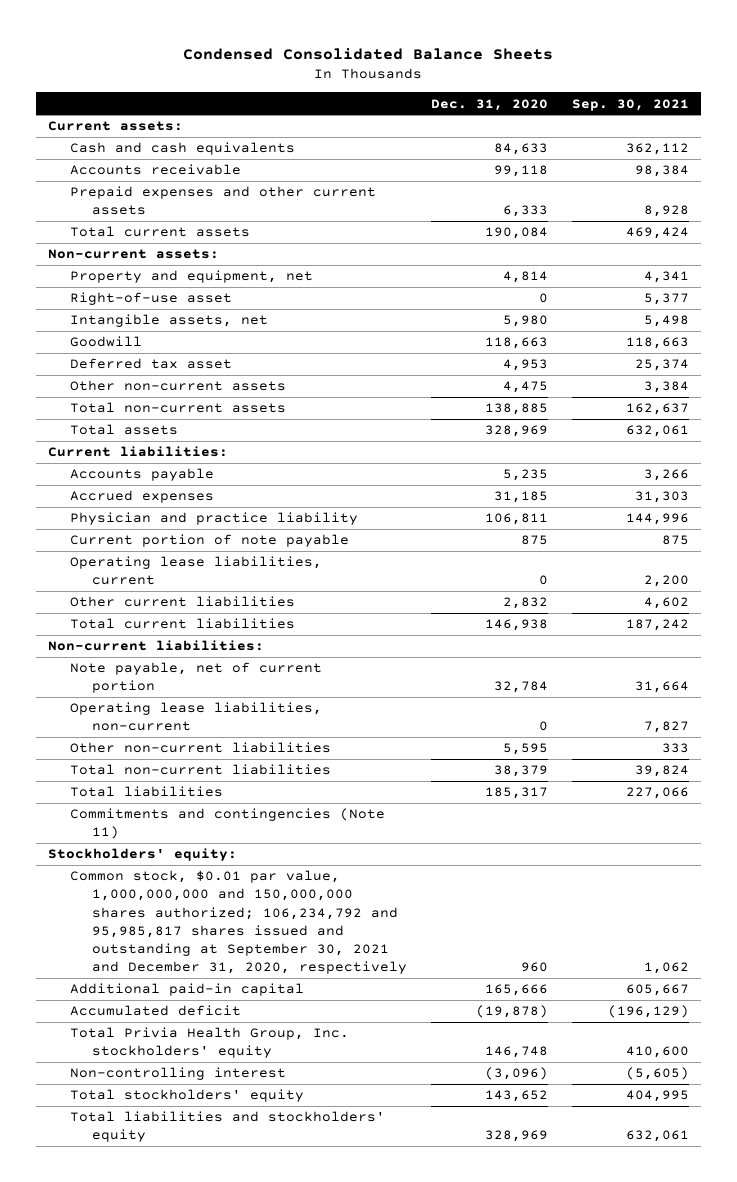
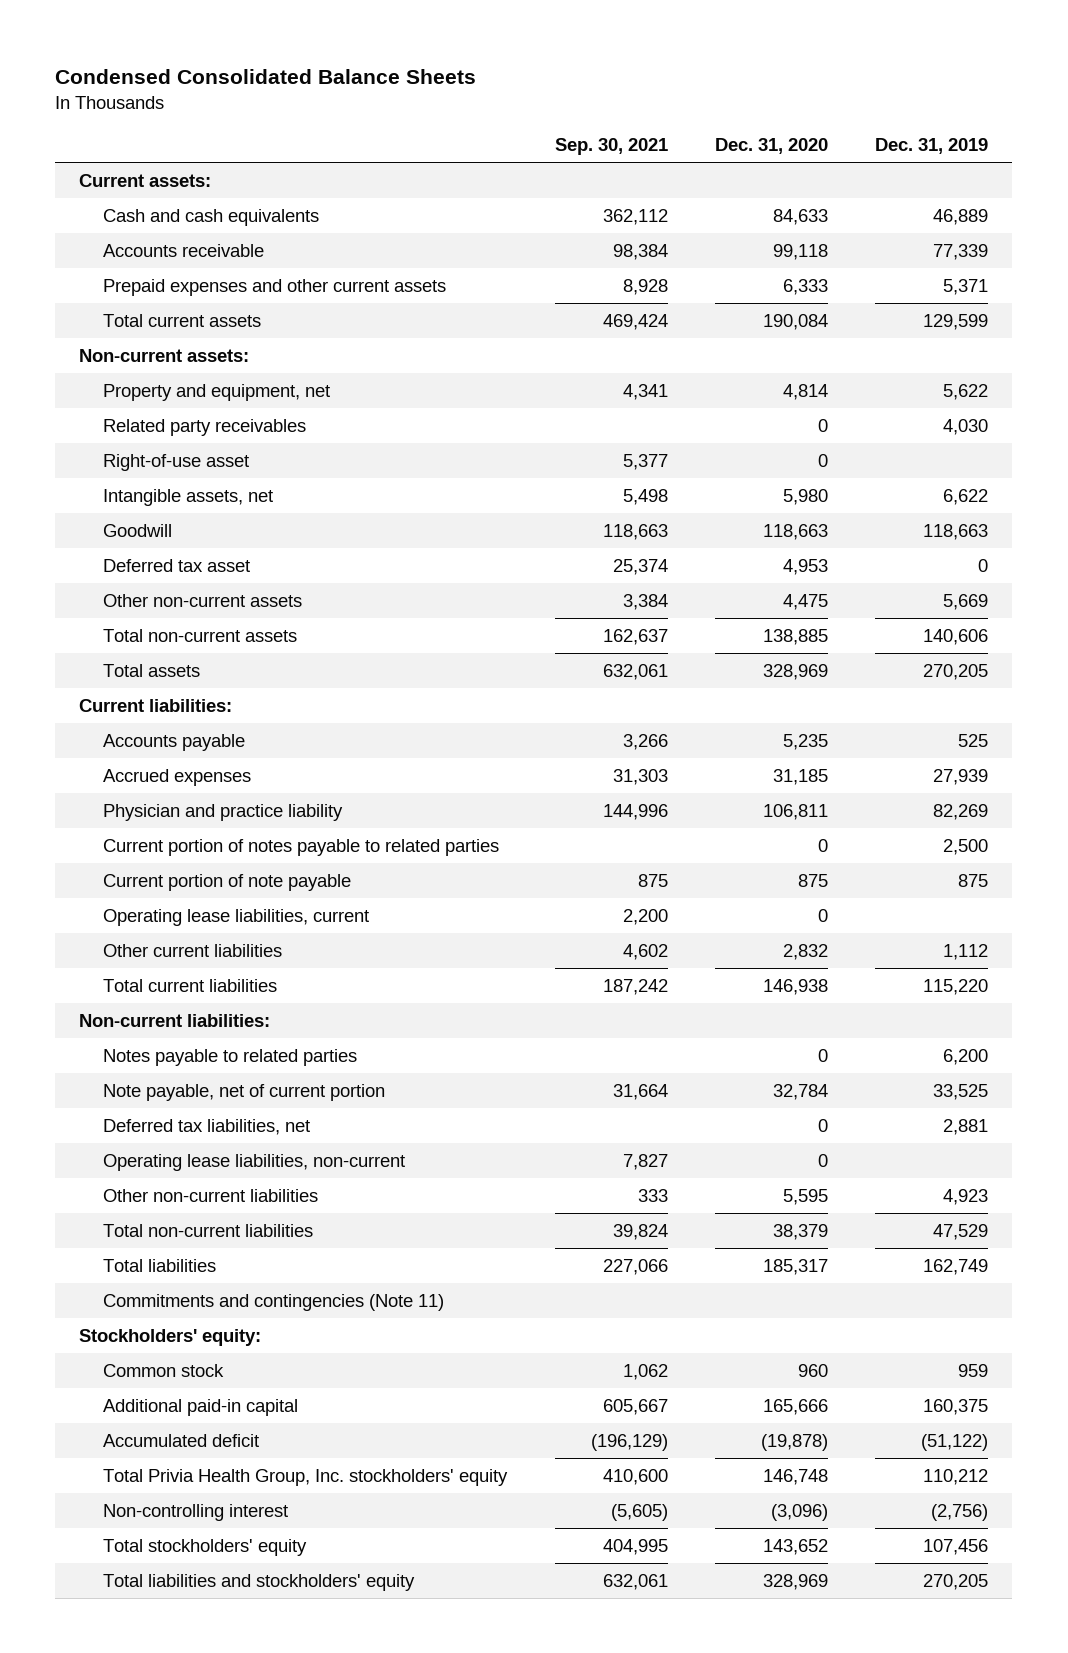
- | Dec. 31, 2020 | Sep. 30, 2021
+ | Sep. 30, 2021 | Dec. 31, 2020 | Dec. 31, 2019
+ Related party receivables | | 0 | 4,030
+ Current portion of notes payable to related parties | | 0 | 2,500
+ Notes payable to related parties | | 0 | 6,200
+ Deferred tax liabilities, net | | 0 | 2,881
- Common stock, $0.01 par value, 1,000,000,000 and 150,000,000 shares authorized; 106,234,792 and 95,985,817 shares issued and outstanding at September 30, 2021 and December 31, 2020, respectively | 960 | 1,062
+ Common stock | 1,062 | 960 | 959

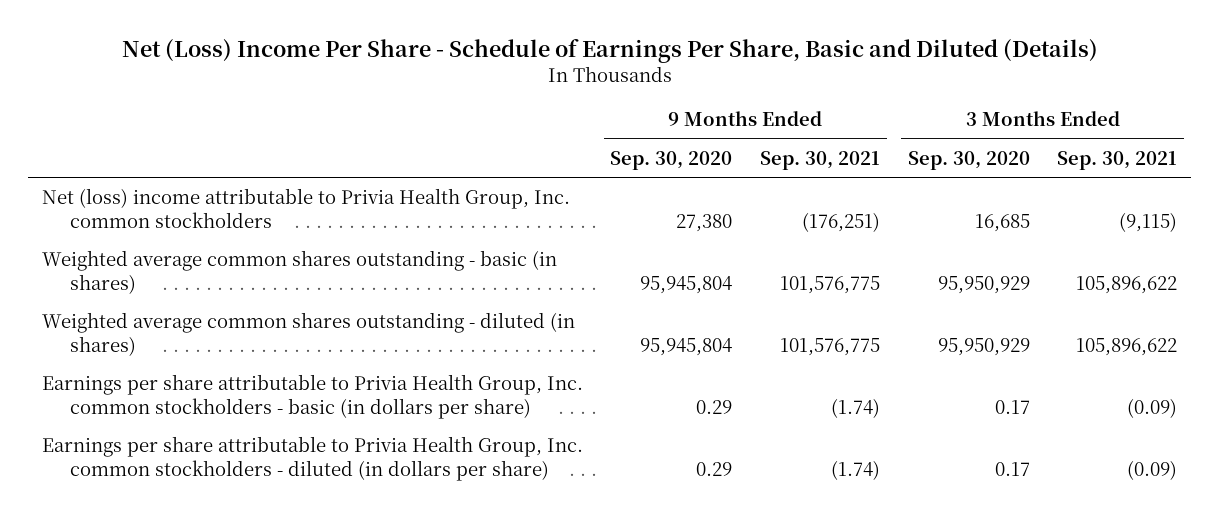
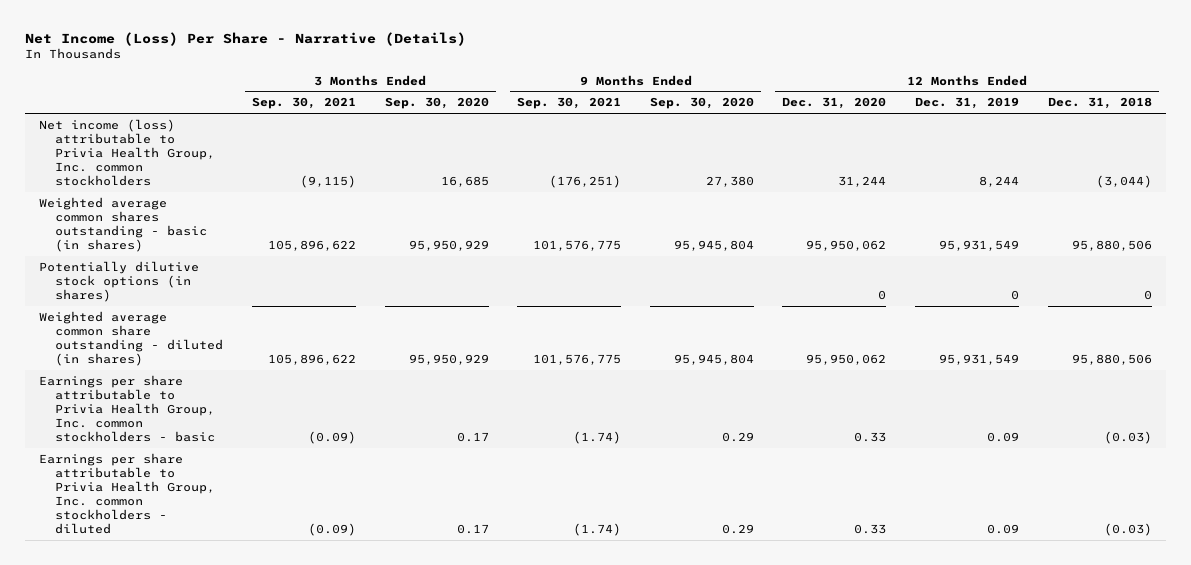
- Net (Loss) Income Per Share - Schedule of Earnings Per Share, Basic and Diluted (Details)
+ Net Income (Loss) Per Share - Narrative (Details)
- | 9 Months Ended Sep. 30, 2020 | 9 Months Ended Sep. 30, 2021 | 3 Months Ended Sep. 30, 2020 | 3 Months Ended Sep. 30, 2021
+ | 3 Months Ended Sep. 30, 2021 | 3 Months Ended Sep. 30, 2020 | 9 Months Ended Sep. 30, 2021 | 9 Months Ended Sep. 30, 2020 | 12 Months Ended Dec. 31, 2020 | 12 Months Ended Dec. 31, 2019 | 12 Months Ended Dec. 31, 2018
- Net (loss) income attributable to Privia Health Group, Inc. common stockholders | 27,380 | (176,251) | 16,685 | (9,115)
+ Net income (loss) attributable to Privia Health Group, Inc. common stockholders | (9,115) | 16,685 | (176,251) | 27,380 | 31,244 | 8,244 | (3,044)
- Weighted average common shares outstanding - diluted (in shares) | 95,945,804 | 101,576,775 | 95,950,929 | 105,896,622
- Earnings per share attributable to Privia Health Group, Inc. common stockholders - basic (in dollars per share) | 0.29 | (1.74) | 0.17 | (0.09)
- Earnings per share attributable to Privia Health Group, Inc. common stockholders - diluted (in dollars per share) | 0.29 | (1.74) | 0.17 | (0.09)
+ Potentially dilutive stock options (in shares) | | | | | 0 | 0 | 0
+ Weighted average common share outstanding - diluted (in shares) | 105,896,622 | 95,950,929 | 101,576,775 | 95,945,804 | 95,950,062 | 95,931,549 | 95,880,506
+ Earnings per share attributable to Privia Health Group, Inc. common stockholders - basic | (0.09) | 0.17 | (1.74) | 0.29 | 0.33 | 0.09 | (0.03)
+ Earnings per share attributable to Privia Health Group, Inc. common stockholders - diluted | (0.09) | 0.17 | (1.74) | 0.29 | 0.33 | 0.09 | (0.03)

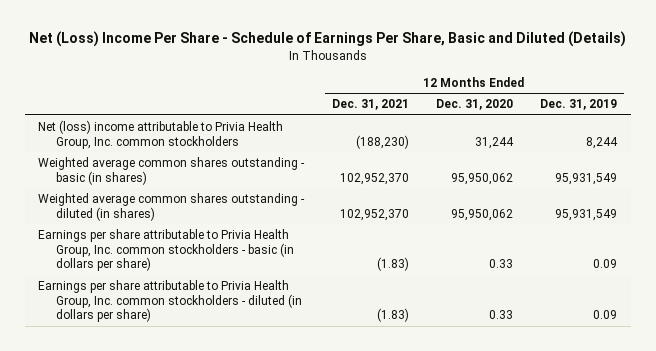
- Net Income (Loss) Per Share - Narrative (Details)
+ Net (Loss) Income Per Share - Schedule of Earnings Per Share, Basic and Diluted (Details)
- | 3 Months Ended Sep. 30, 2021 | 3 Months Ended Sep. 30, 2020 | 9 Months Ended Sep. 30, 2021 | 9 Months Ended Sep. 30, 2020 | 12 Months Ended Dec. 31, 2020 | 12 Months Ended Dec. 31, 2019 | 12 Months Ended Dec. 31, 2018
+ | 12 Months Ended Dec. 31, 2021 | 12 Months Ended Dec. 31, 2020 | 12 Months Ended Dec. 31, 2019
- Net income (loss) attributable to Privia Health Group, Inc. common stockholders | (9,115) | 16,685 | (176,251) | 27,380 | 31,244 | 8,244 | (3,044)
+ Net (loss) income attributable to Privia Health Group, Inc. common stockholders | (188,230) | 31,244 | 8,244
- Potentially dilutive stock options (in shares) | | | | | 0 | 0 | 0
- Weighted average common share outstanding - diluted (in shares) | 105,896,622 | 95,950,929 | 101,576,775 | 95,945,804 | 95,950,062 | 95,931,549 | 95,880,506
- Earnings per share attributable to Privia Health Group, Inc. common stockholders - basic | (0.09) | 0.17 | (1.74) | 0.29 | 0.33 | 0.09 | (0.03)
- Earnings per share attributable to Privia Health Group, Inc. common stockholders - diluted | (0.09) | 0.17 | (1.74) | 0.29 | 0.33 | 0.09 | (0.03)
+ Weighted average common shares outstanding - diluted (in shares) | 102,952,370 | 95,950,062 | 95,931,549
+ Earnings per share attributable to Privia Health Group, Inc. common stockholders - basic (in dollars per share) | (1.83) | 0.33 | 0.09
+ Earnings per share attributable to Privia Health Group, Inc. common stockholders - diluted (in dollars per share) | (1.83) | 0.33 | 0.09

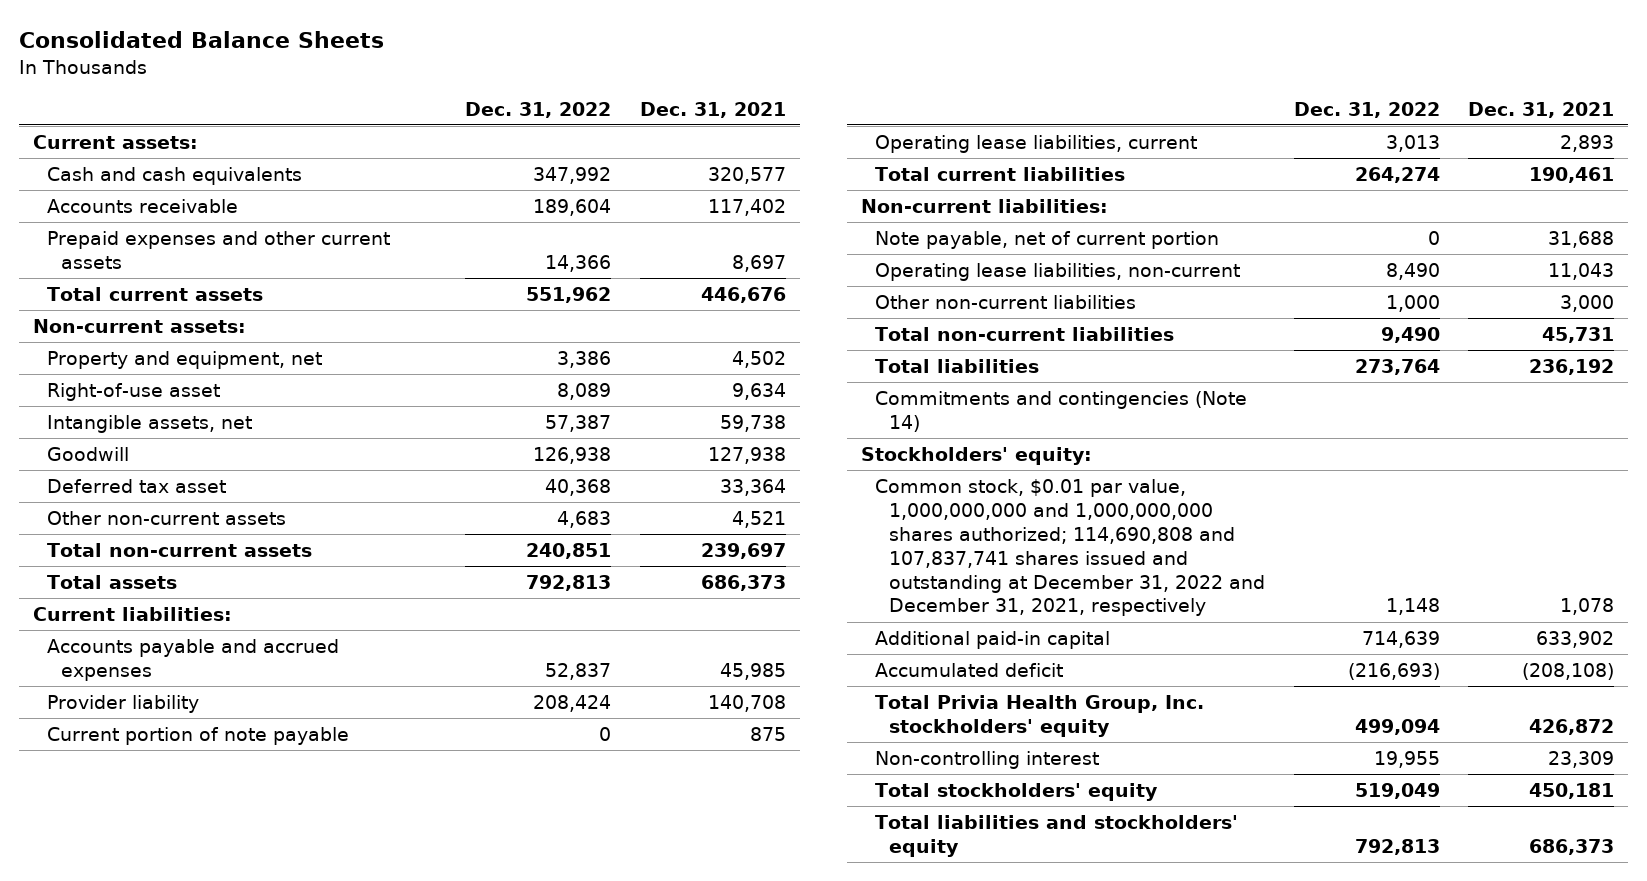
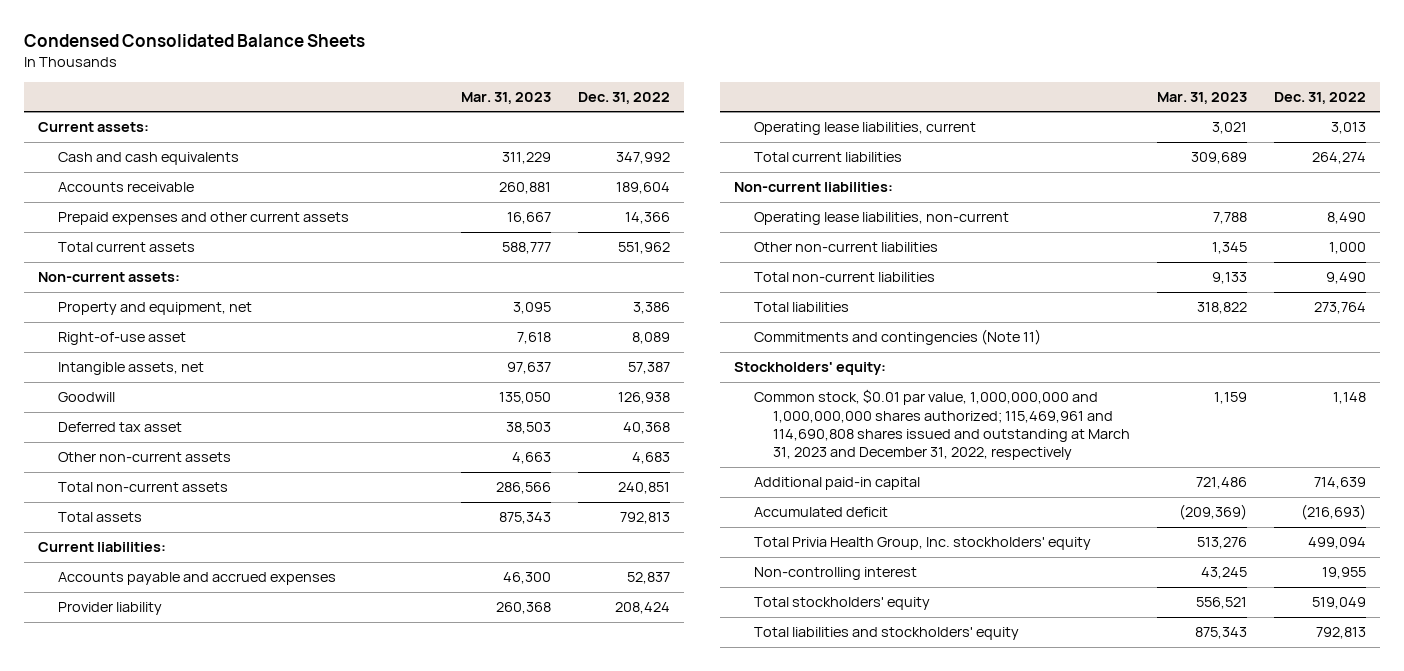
- Consolidated Balance Sheets
+ Condensed Consolidated Balance Sheets
- | Dec. 31, 2022 | Dec. 31, 2021
+ | Mar. 31, 2023 | Dec. 31, 2022
- Current portion of note payable | 0 | 875
- Note payable, net of current portion | 0 | 31,688
- Commitments and contingencies (Note 14)
+ Commitments and contingencies (Note 11)
- Common stock, $0.01 par value, 1,000,000,000 and 1,000,000,000 shares authorized; 114,690,808 and 107,837,741 shares issued and outstanding at December 31, 2022 and December 31, 2021, respectively | 1,148 | 1,078
+ Common stock, $0.01 par value, 1,000,000,000 and 1,000,000,000 shares authorized; 115,469,961 and 114,690,808 shares issued and outstanding at March 31, 2023 and December 31, 2022, respectively | 1,159 | 1,148

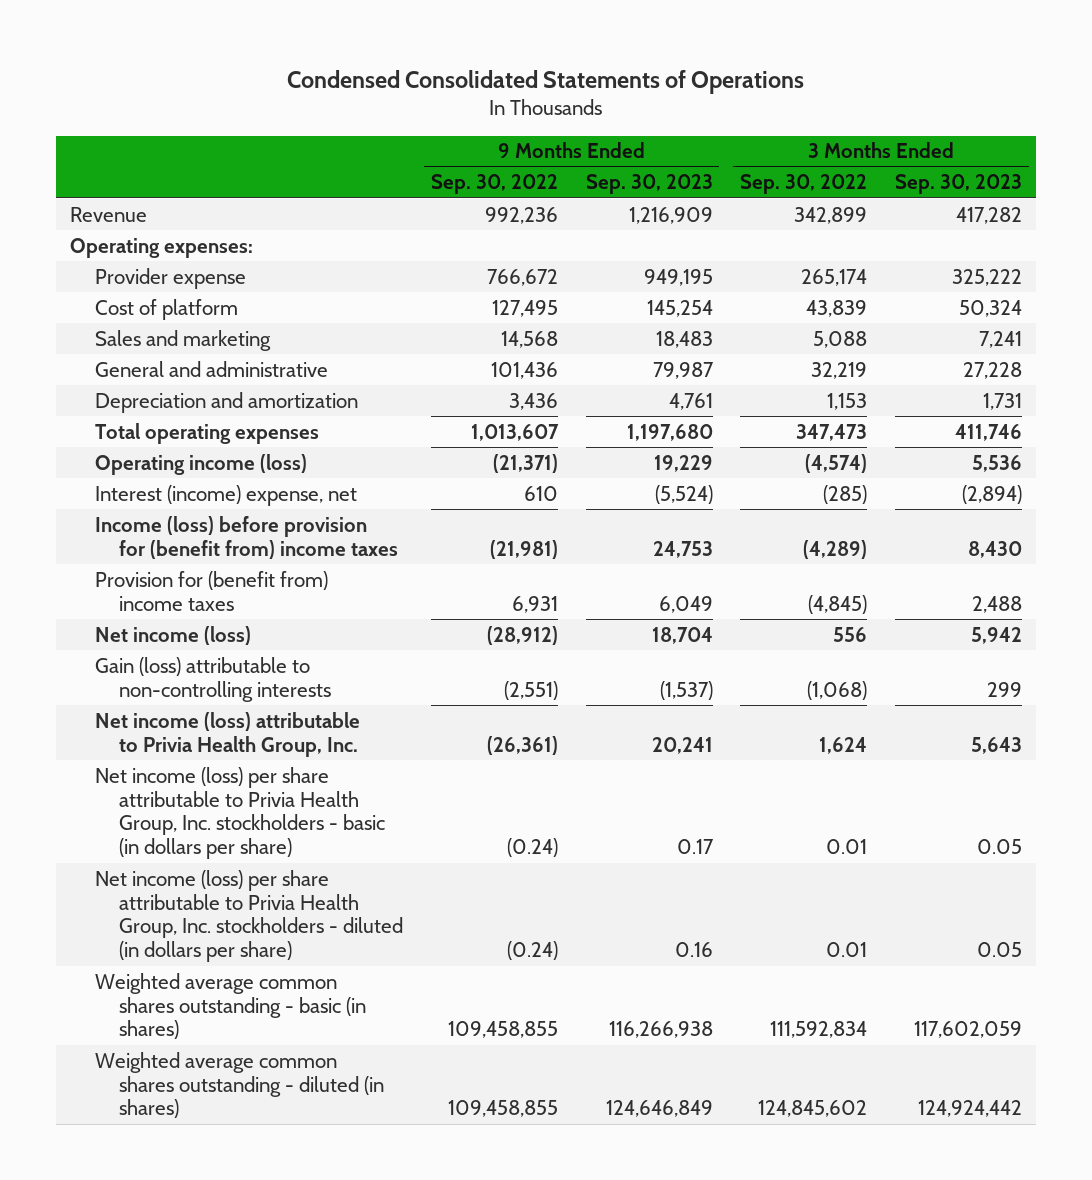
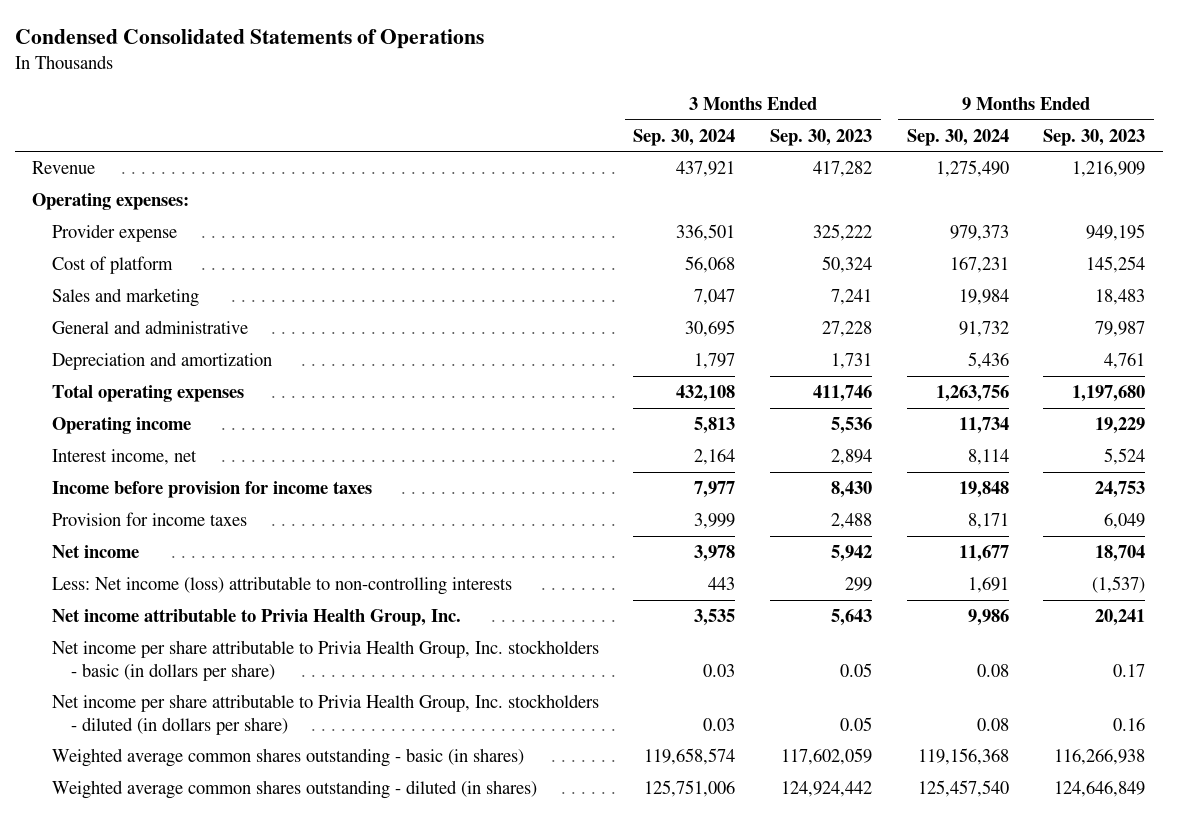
- | 9 Months Ended Sep. 30, 2022 | 9 Months Ended Sep. 30, 2023 | 3 Months Ended Sep. 30, 2022 | 3 Months Ended Sep. 30, 2023
+ | 3 Months Ended Sep. 30, 2024 | 3 Months Ended Sep. 30, 2023 | 9 Months Ended Sep. 30, 2024 | 9 Months Ended Sep. 30, 2023
- Operating income (loss) | (21,371) | 19,229 | (4,574) | 5,536
- Interest (income) expense, net | 610 | (5,524) | (285) | (2,894)
- Income (loss) before provision for (benefit from) income taxes | (21,981) | 24,753 | (4,289) | 8,430
- Provision for (benefit from) income taxes | 6,931 | 6,049 | (4,845) | 2,488
- Net income (loss) | (28,912) | 18,704 | 556 | 5,942
- Gain (loss) attributable to non-controlling interests | (2,551) | (1,537) | (1,068) | 299
- Net income (loss) attributable to Privia Health Group, Inc. | (26,361) | 20,241 | 1,624 | 5,643
- Net income (loss) per share attributable to Privia Health Group, Inc. stockholders - basic (in dollars per share) | (0.24) | 0.17 | 0.01 | 0.05
- Net income (loss) per share attributable to Privia Health Group, Inc. stockholders - diluted (in dollars per share) | (0.24) | 0.16 | 0.01 | 0.05
+ Operating income | 5,813 | 5,536 | 11,734 | 19,229
+ Interest income, net | 2,164 | 2,894 | 8,114 | 5,524
+ Income before provision for income taxes | 7,977 | 8,430 | 19,848 | 24,753
+ Provision for income taxes | 3,999 | 2,488 | 8,171 | 6,049
+ Net income | 3,978 | 5,942 | 11,677 | 18,704
+ Less: Net income (loss) attributable to non-controlling interests | 443 | 299 | 1,691 | (1,537)
+ Net income attributable to Privia Health Group, Inc. | 3,535 | 5,643 | 9,986 | 20,241
+ Net income per share attributable to Privia Health Group, Inc. stockholders - basic (in dollars per share) | 0.03 | 0.05 | 0.08 | 0.17
+ Net income per share attributable to Privia Health Group, Inc. stockholders - diluted (in dollars per share) | 0.03 | 0.05 | 0.08 | 0.16

